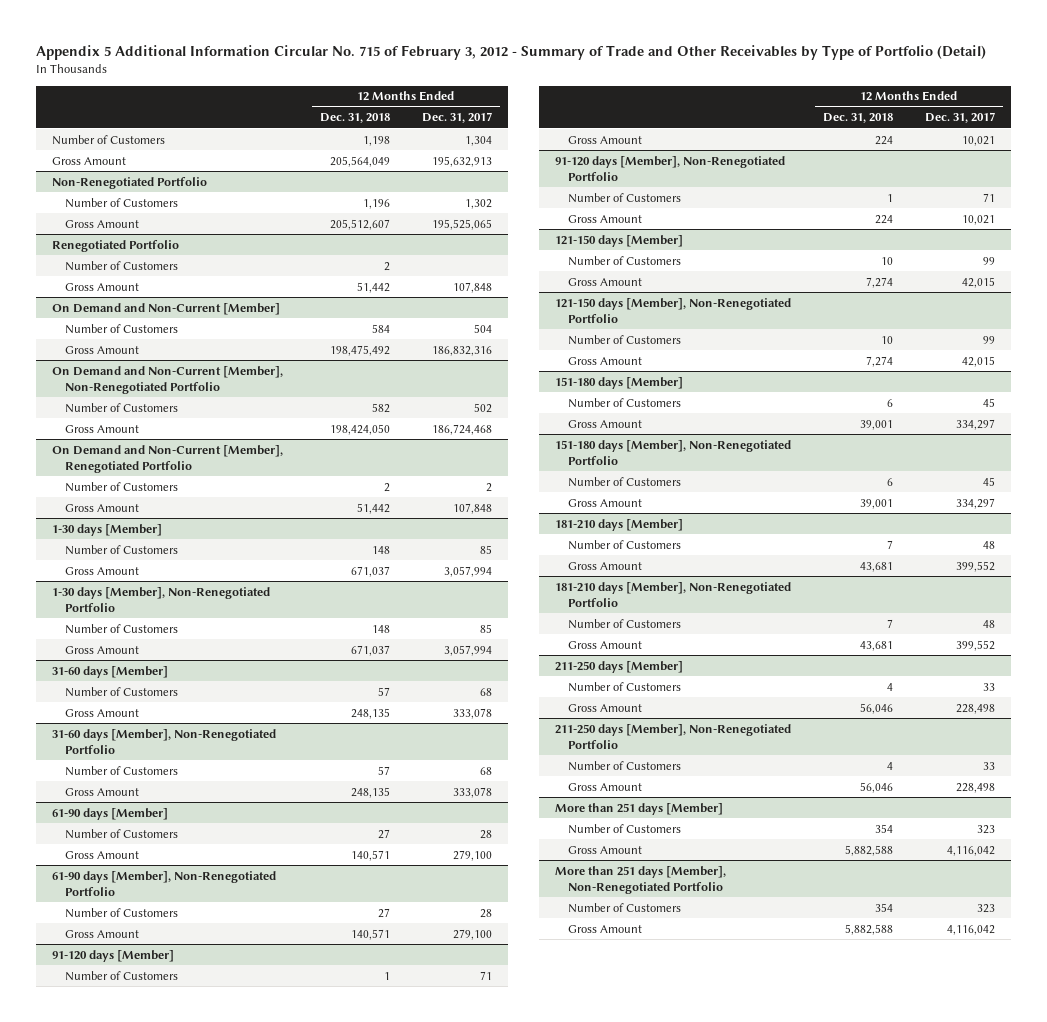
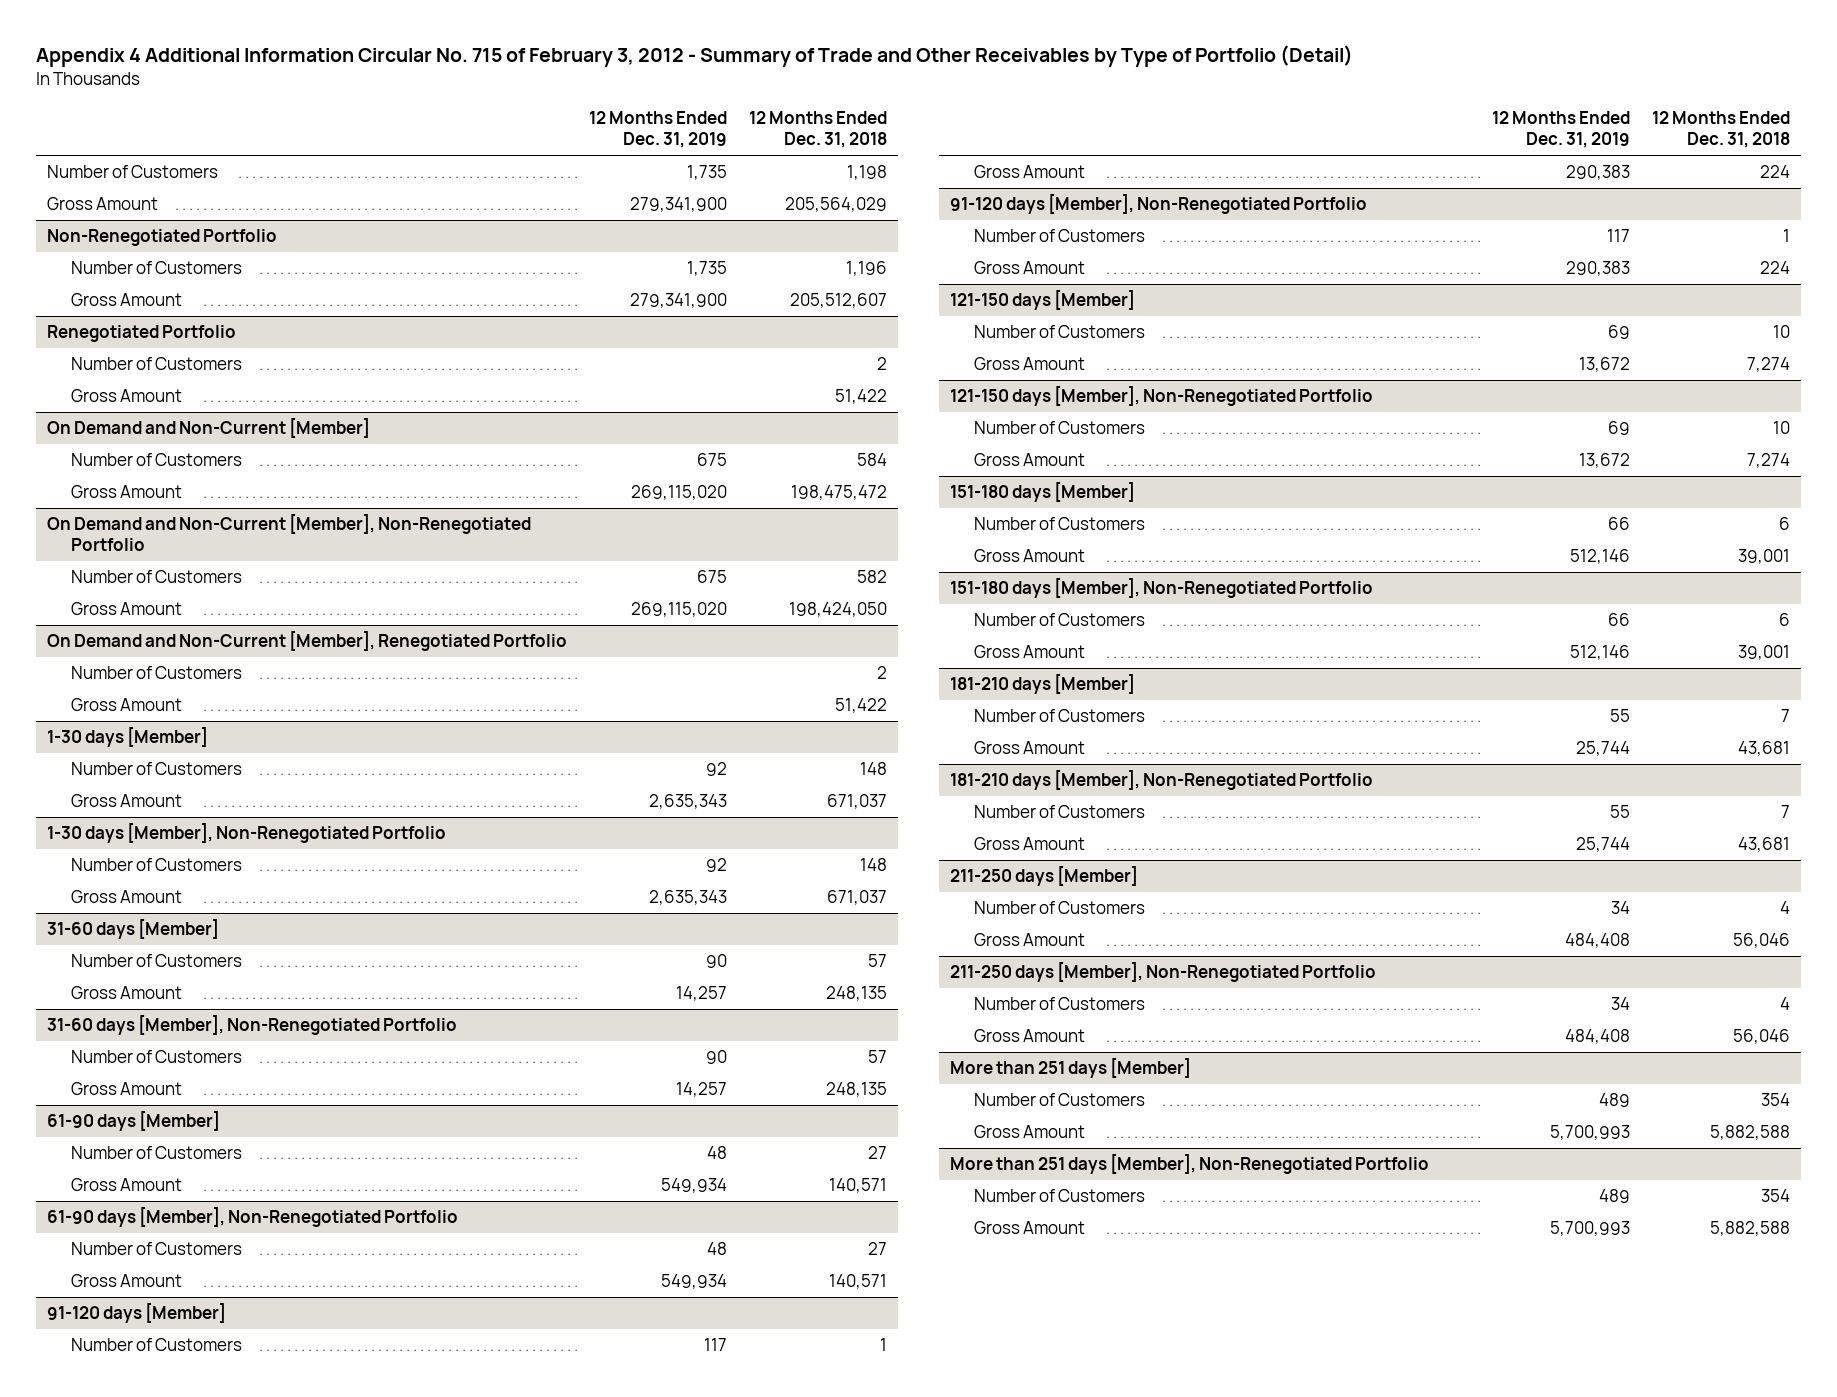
- Appendix 5 Additional Information Circular No. 715 of February 3, 2012 - Summary of Trade and Other Receivables by Type of Portfolio (Detail)
+ Appendix 4 Additional Information Circular No. 715 of February 3, 2012 - Summary of Trade and Other Receivables by Type of Portfolio (Detail)
- | 12 Months Ended Dec. 31, 2018 | 12 Months Ended Dec. 31, 2017
+ | 12 Months Ended Dec. 31, 2019 | 12 Months Ended Dec. 31, 2018
- Gross Amount | 205,564,049 | 195,632,913
+ Gross Amount | 279,341,900 | 205,564,029
@ Renegotiated Portfolio
- Gross Amount | 51,442 | 107,848
+ Gross Amount | | 51,422
@ On Demand and Non-Current [Member]
- Gross Amount | 198,475,492 | 186,832,316
+ Gross Amount | 269,115,020 | 198,475,472
@ On Demand and Non-Current [Member], Renegotiated Portfolio
- Gross Amount | 51,442 | 107,848
+ Gross Amount | | 51,422

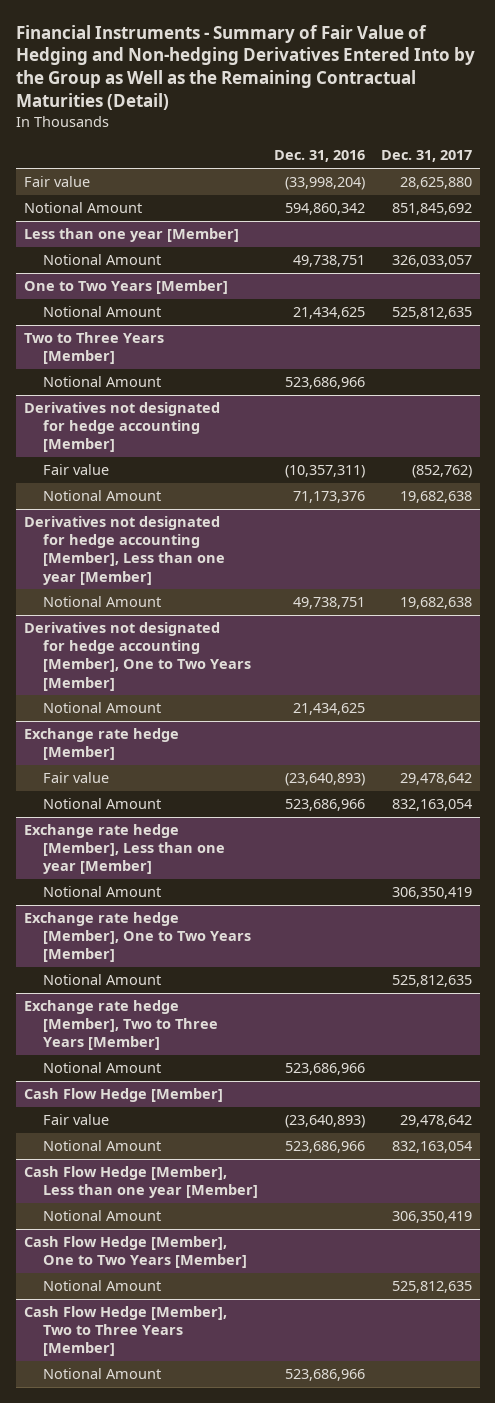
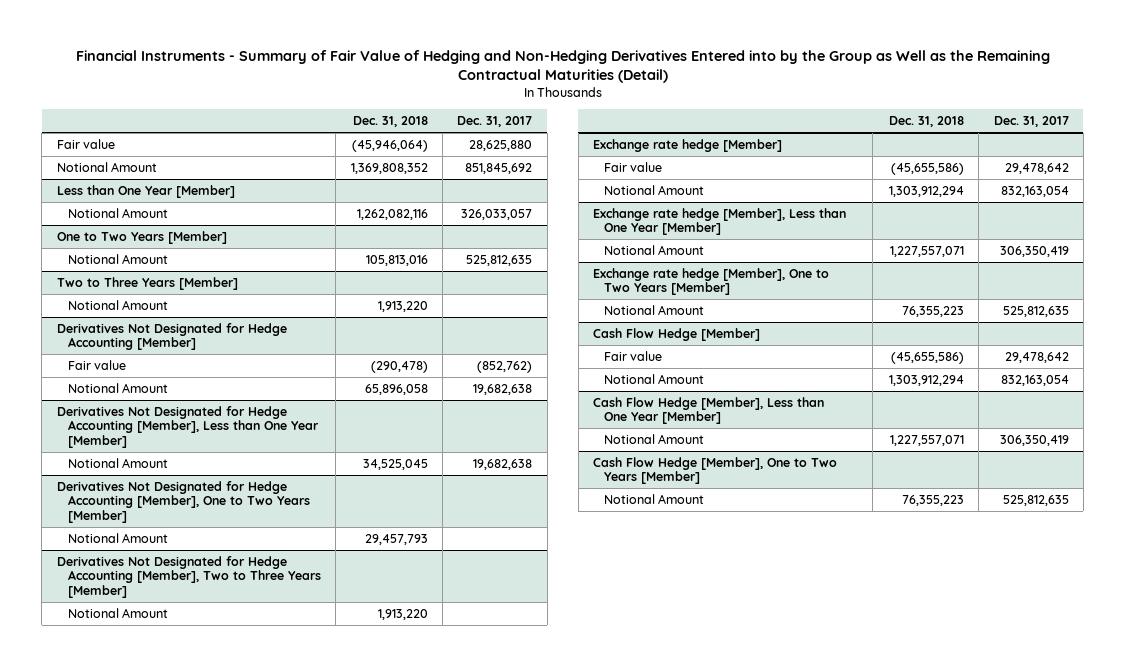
- Financial Instruments - Summary of Fair Value of Hedging and Non-hedging Derivatives Entered Into by the Group as Well as the Remaining Contractual Maturities (Detail)
+ Financial Instruments - Summary of Fair Value of Hedging and Non-Hedging Derivatives Entered into by the Group as Well as the Remaining Contractual Maturities (Detail)
- | Dec. 31, 2016 | Dec. 31, 2017
+ | Dec. 31, 2018 | Dec. 31, 2017
- Less than one year [Member]
+ Less than One Year [Member]
- Derivatives not designated for hedge accounting [Member]
+ Derivatives Not Designated for Hedge Accounting [Member]
- Derivatives not designated for hedge accounting [Member], Less than one year [Member]
+ Derivatives Not Designated for Hedge Accounting [Member], Less than One Year [Member]
- Derivatives not designated for hedge accounting [Member], One to Two Years [Member]
+ Derivatives Not Designated for Hedge Accounting [Member], One to Two Years [Member]
+ Derivatives Not Designated for Hedge Accounting [Member], Two to Three Years [Member]
+ Notional Amount | 1,913,220 |
- Exchange rate hedge [Member], Less than one year [Member]
+ Exchange rate hedge [Member], Less than One Year [Member]
- Exchange rate hedge [Member], Two to Three Years [Member]
- Notional Amount | 523,686,966 |
- Cash Flow Hedge [Member], Less than one year [Member]
+ Cash Flow Hedge [Member], Less than One Year [Member]
- Cash Flow Hedge [Member], Two to Three Years [Member]
- Notional Amount | 523,686,966 |

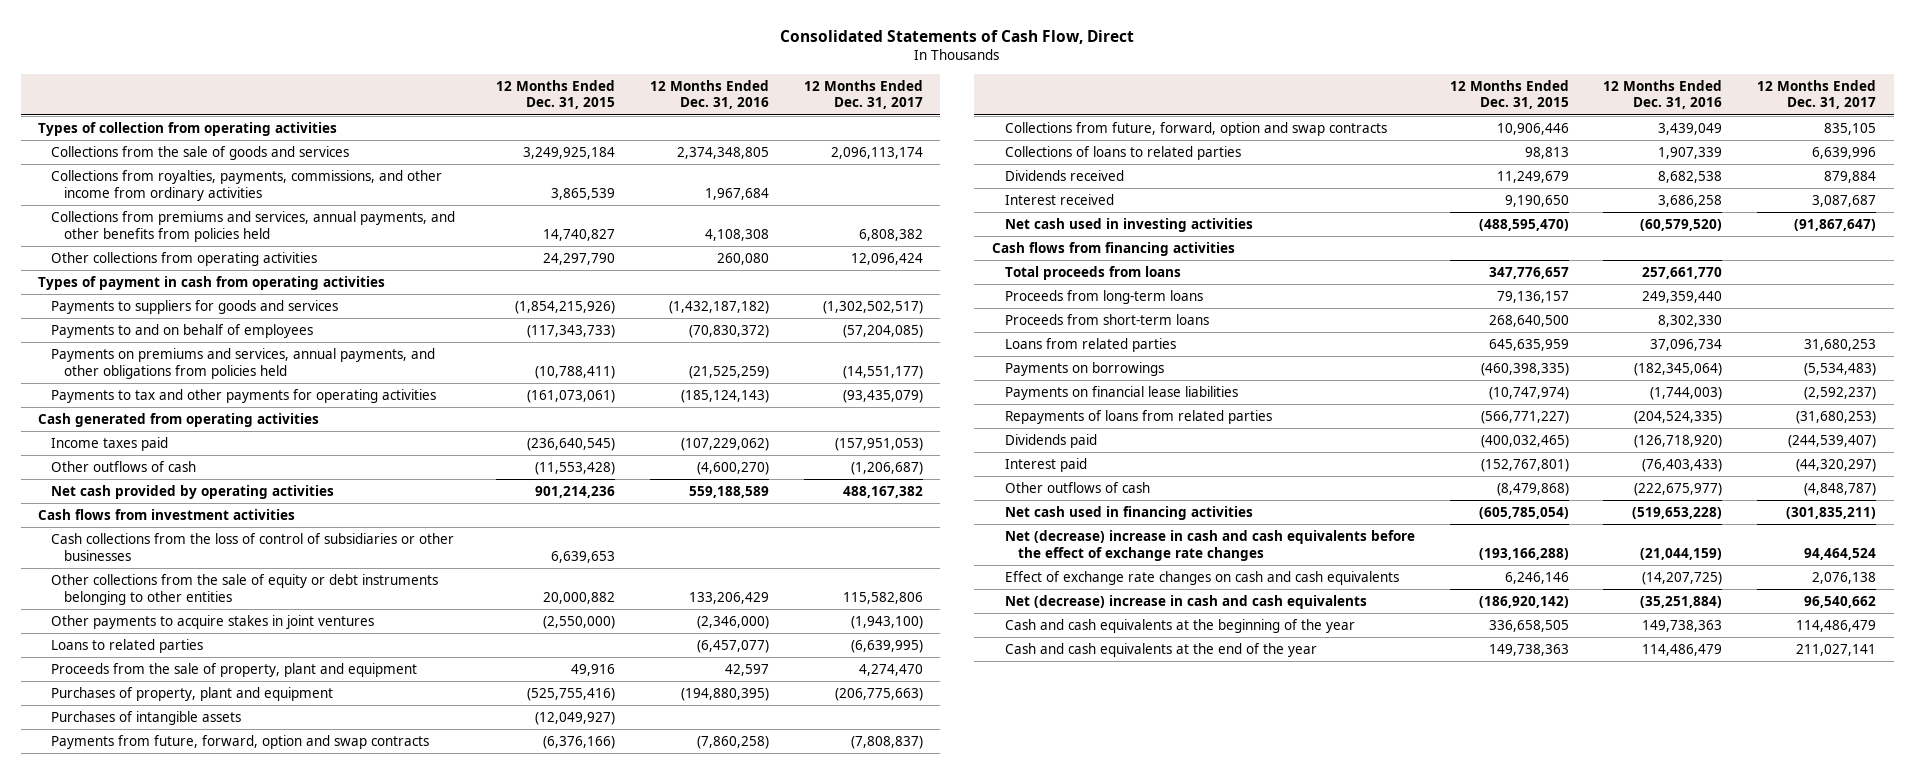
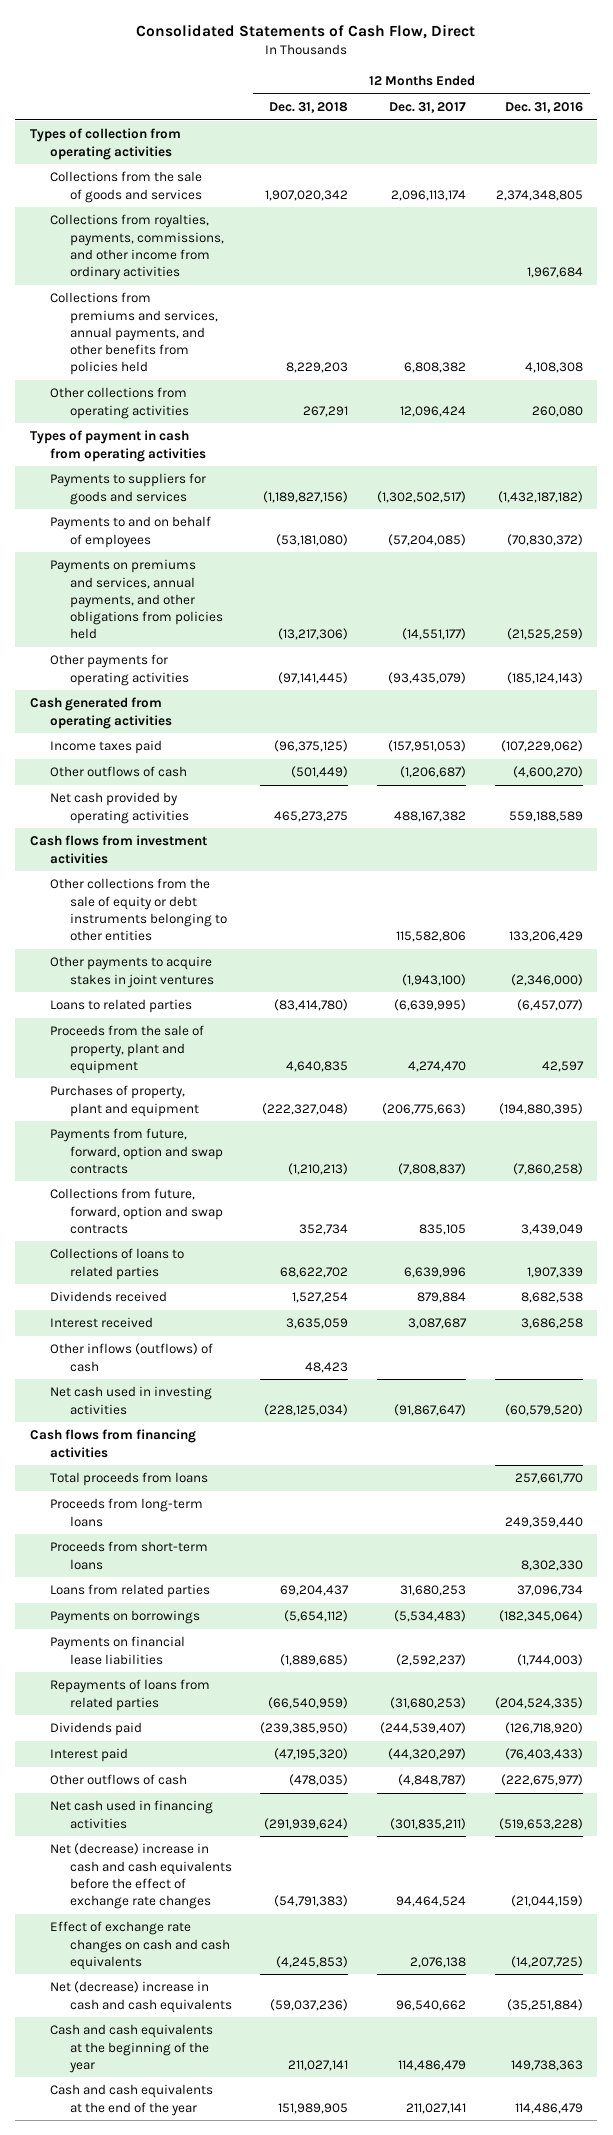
- | 12 Months Ended Dec. 31, 2015 | 12 Months Ended Dec. 31, 2016 | 12 Months Ended Dec. 31, 2017
+ | 12 Months Ended Dec. 31, 2018 | 12 Months Ended Dec. 31, 2017 | 12 Months Ended Dec. 31, 2016
- Payments to tax and other payments for operating activities | (161,073,061) | (185,124,143) | (93,435,079)
+ Other payments for operating activities | (97,141,445) | (93,435,079) | (185,124,143)
- Cash collections from the loss of control of subsidiaries or other businesses | 6,639,653 | |
- Purchases of intangible assets | (12,049,927) | |
+ Other inflows (outflows) of cash | 48,423 | |

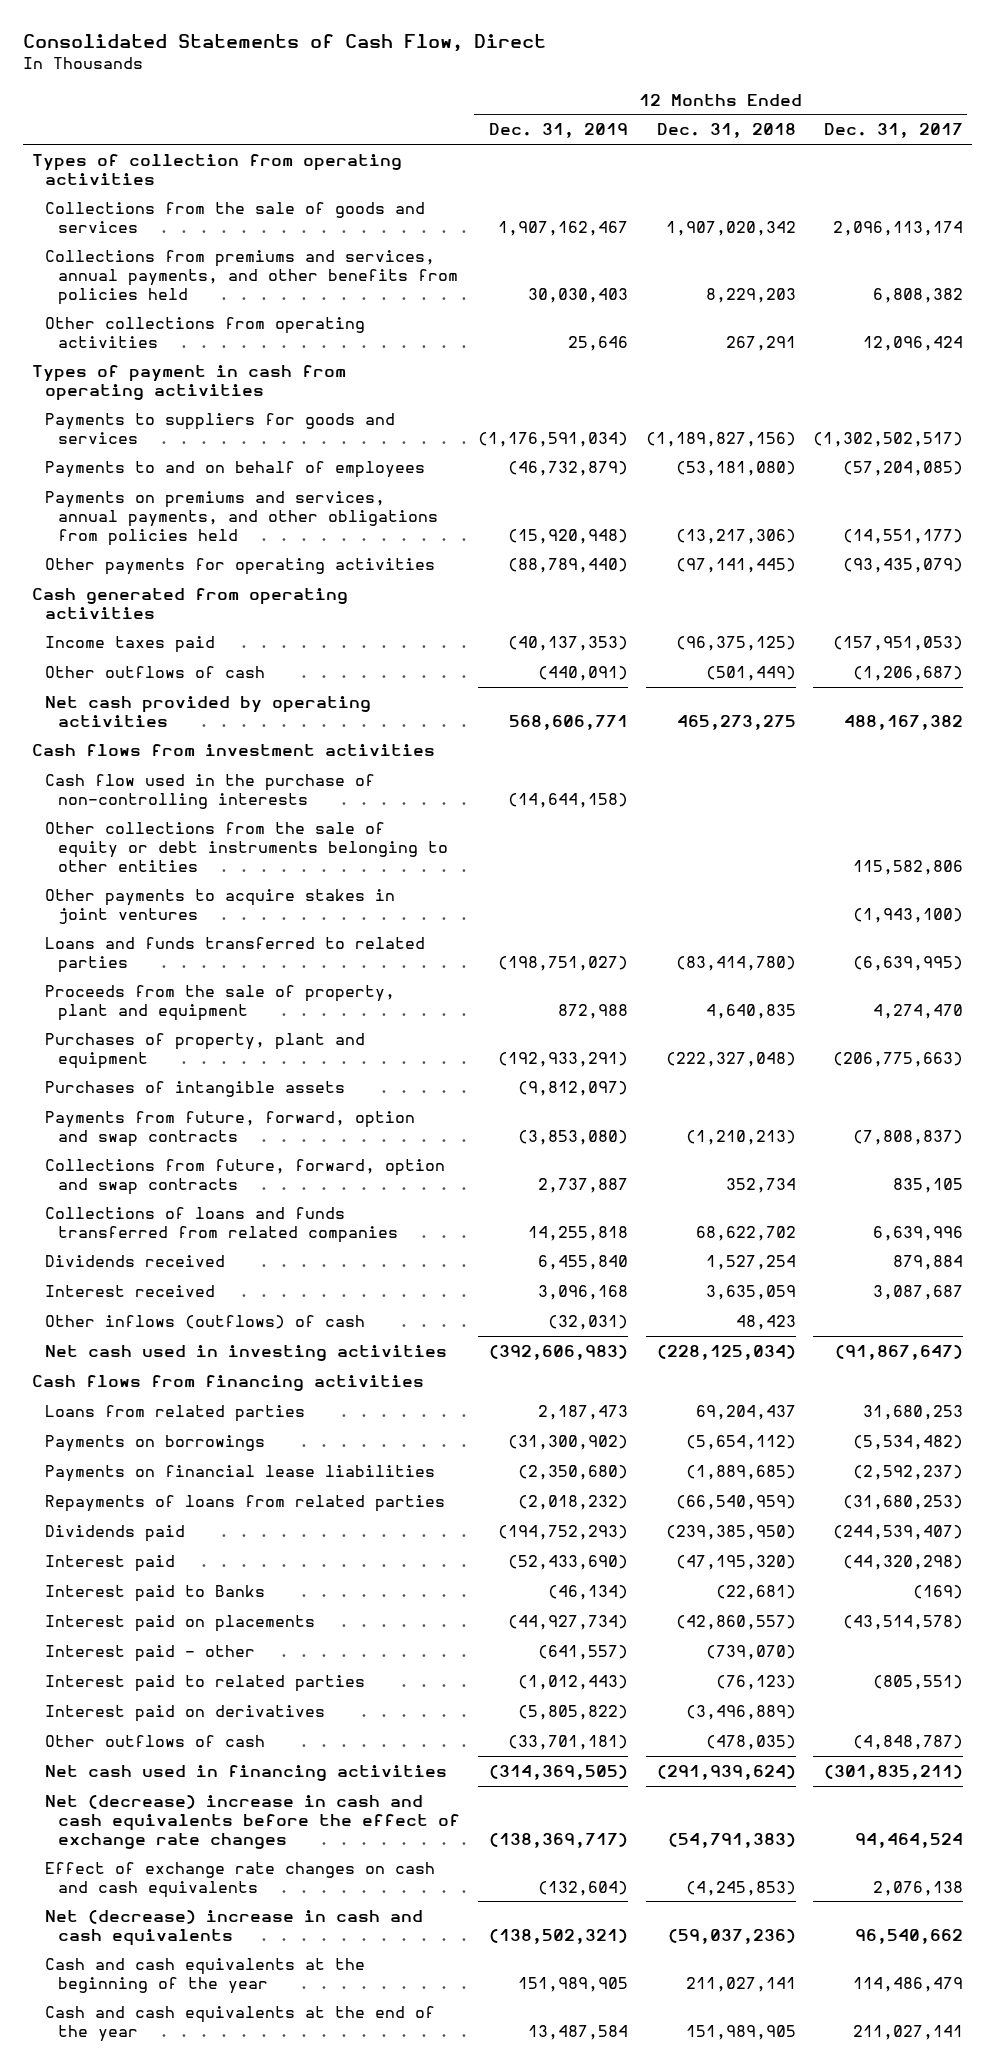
- | 12 Months Ended Dec. 31, 2018 | 12 Months Ended Dec. 31, 2017 | 12 Months Ended Dec. 31, 2016
+ | 12 Months Ended Dec. 31, 2019 | 12 Months Ended Dec. 31, 2018 | 12 Months Ended Dec. 31, 2017
- Collections from royalties, payments, commissions, and other income from ordinary activities | | | 1,967,684
+ Cash flow used in the purchase of non-controlling interests | (14,644,158) | |
- Loans to related parties | (83,414,780) | (6,639,995) | (6,457,077)
+ Loans and funds transferred to related parties | (198,751,027) | (83,414,780) | (6,639,995)
+ Purchases of intangible assets | (9,812,097) | |
- Collections of loans to related parties | 68,622,702 | 6,639,996 | 1,907,339
+ Collections of loans and funds transferred from related companies | 14,255,818 | 68,622,702 | 6,639,996
- Total proceeds from loans | | | 257,661,770
- Proceeds from long-term loans | | | 249,359,440
- Proceeds from short-term loans | | | 8,302,330
- Payments on borrowings | (5,654,112) | (5,534,483) | (182,345,064)
+ Payments on borrowings | (31,300,902) | (5,654,112) | (5,534,482)
- Interest paid | (47,195,320) | (44,320,297) | (76,403,433)
+ Interest paid | (52,433,690) | (47,195,320) | (44,320,298)
+ Interest paid to Banks | (46,134) | (22,681) | (169)
+ Interest paid on placements | (44,927,734) | (42,860,557) | (43,514,578)
+ Interest paid - other | (641,557) | (739,070) |
+ Interest paid to related parties | (1,012,443) | (76,123) | (805,551)
+ Interest paid on derivatives | (5,805,822) | (3,496,889) |

